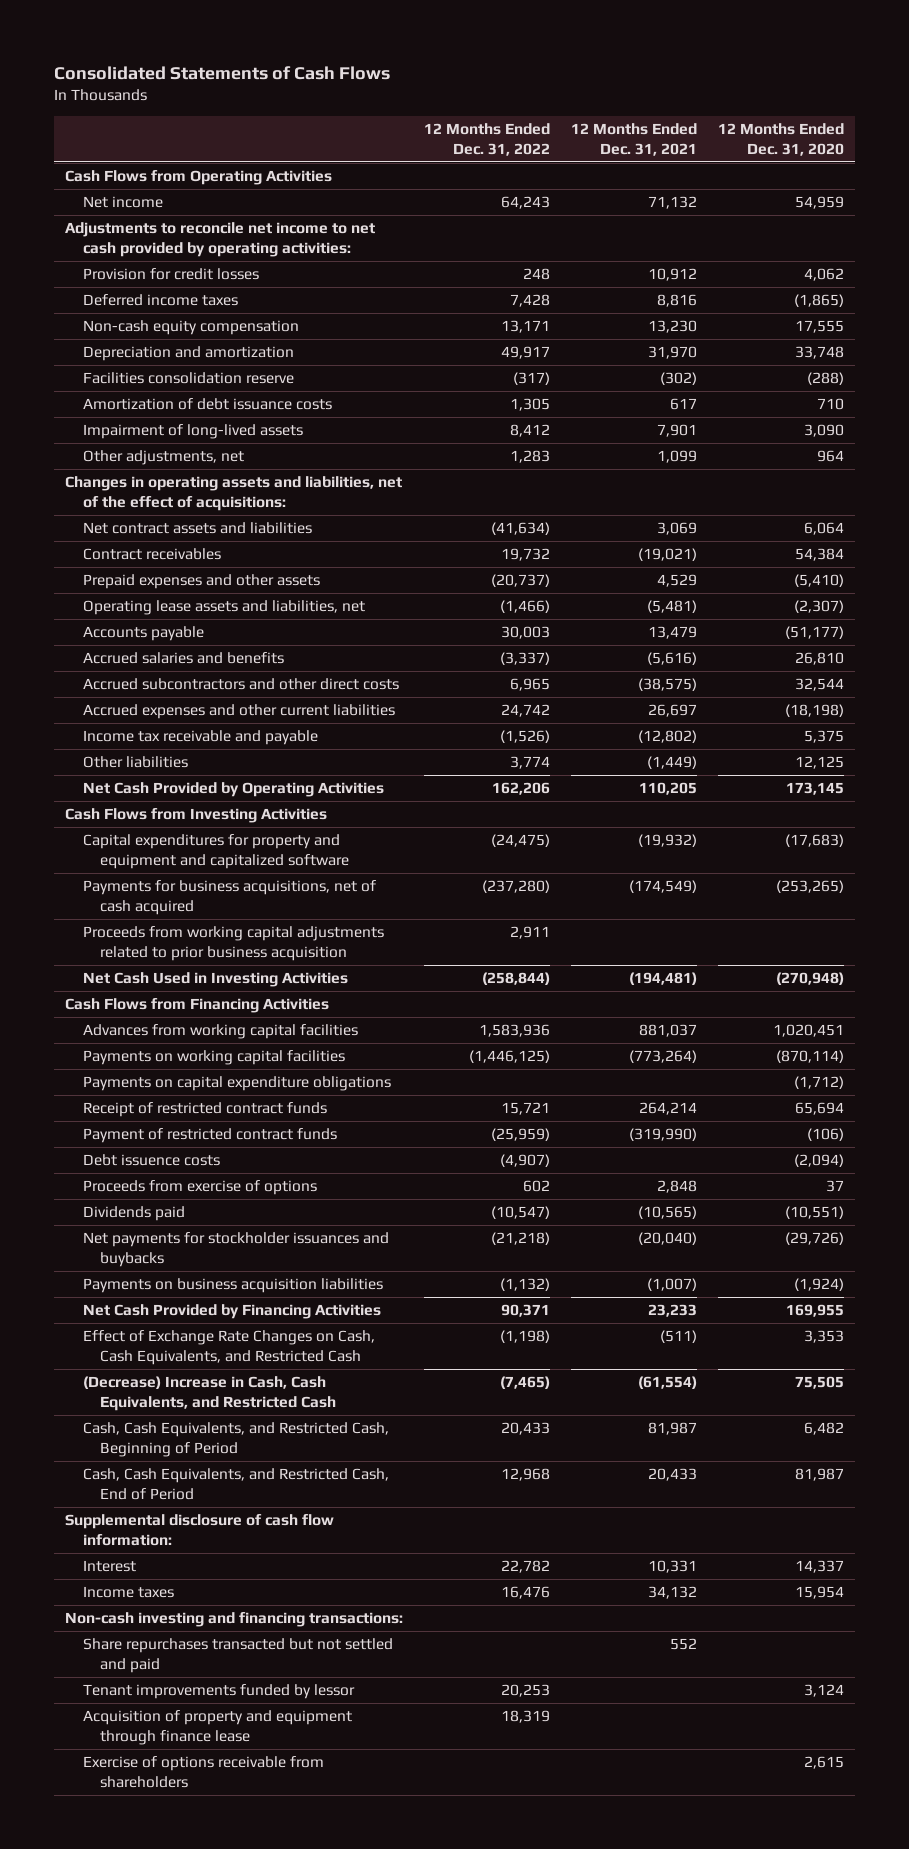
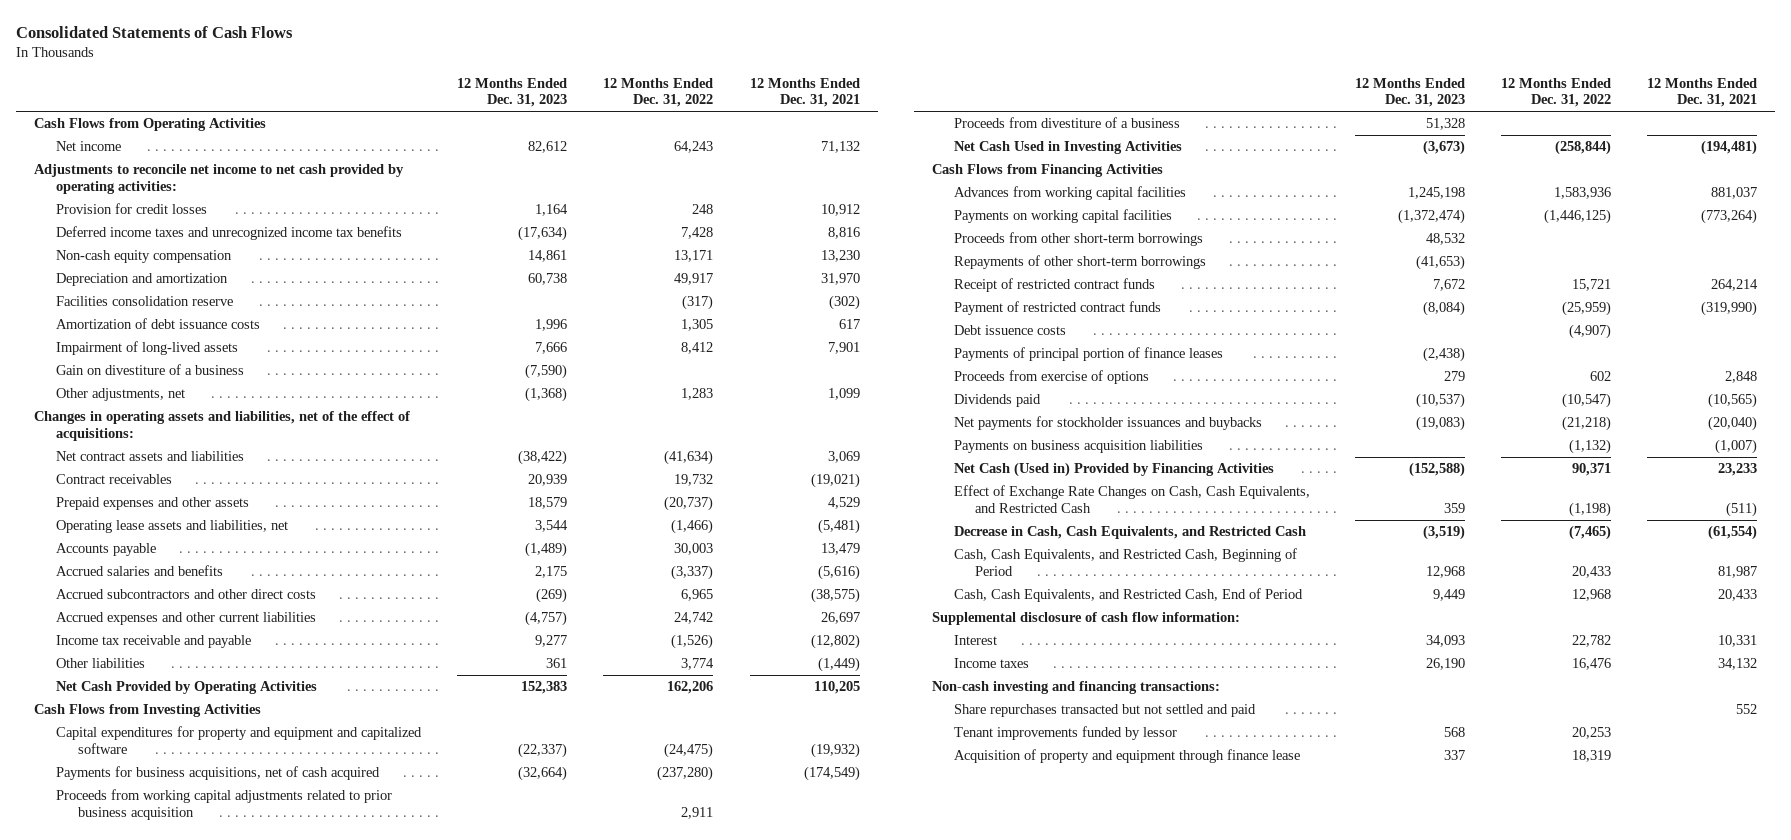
- | 12 Months Ended Dec. 31, 2022 | 12 Months Ended Dec. 31, 2021 | 12 Months Ended Dec. 31, 2020
+ | 12 Months Ended Dec. 31, 2023 | 12 Months Ended Dec. 31, 2022 | 12 Months Ended Dec. 31, 2021
- Deferred income taxes | 7,428 | 8,816 | (1,865)
+ Deferred income taxes and unrecognized income tax benefits | (17,634) | 7,428 | 8,816
+ Gain on divestiture of a business | (7,590) | |
+ Proceeds from divestiture of a business | 51,328 | |
- Payments on capital expenditure obligations | | | (1,712)
+ Proceeds from other short-term borrowings | 48,532 | |
+ Repayments of other short-term borrowings | (41,653) | |
+ Payments of principal portion of finance leases | (2,438) | |
- Net Cash Provided by Financing Activities | 90,371 | 23,233 | 169,955
+ Net Cash (Used in) Provided by Financing Activities | (152,588) | 90,371 | 23,233
- (Decrease) Increase in Cash, Cash Equivalents, and Restricted Cash | (7,465) | (61,554) | 75,505
+ Decrease in Cash, Cash Equivalents, and Restricted Cash | (3,519) | (7,465) | (61,554)
- Exercise of options receivable from shareholders | | | 2,615

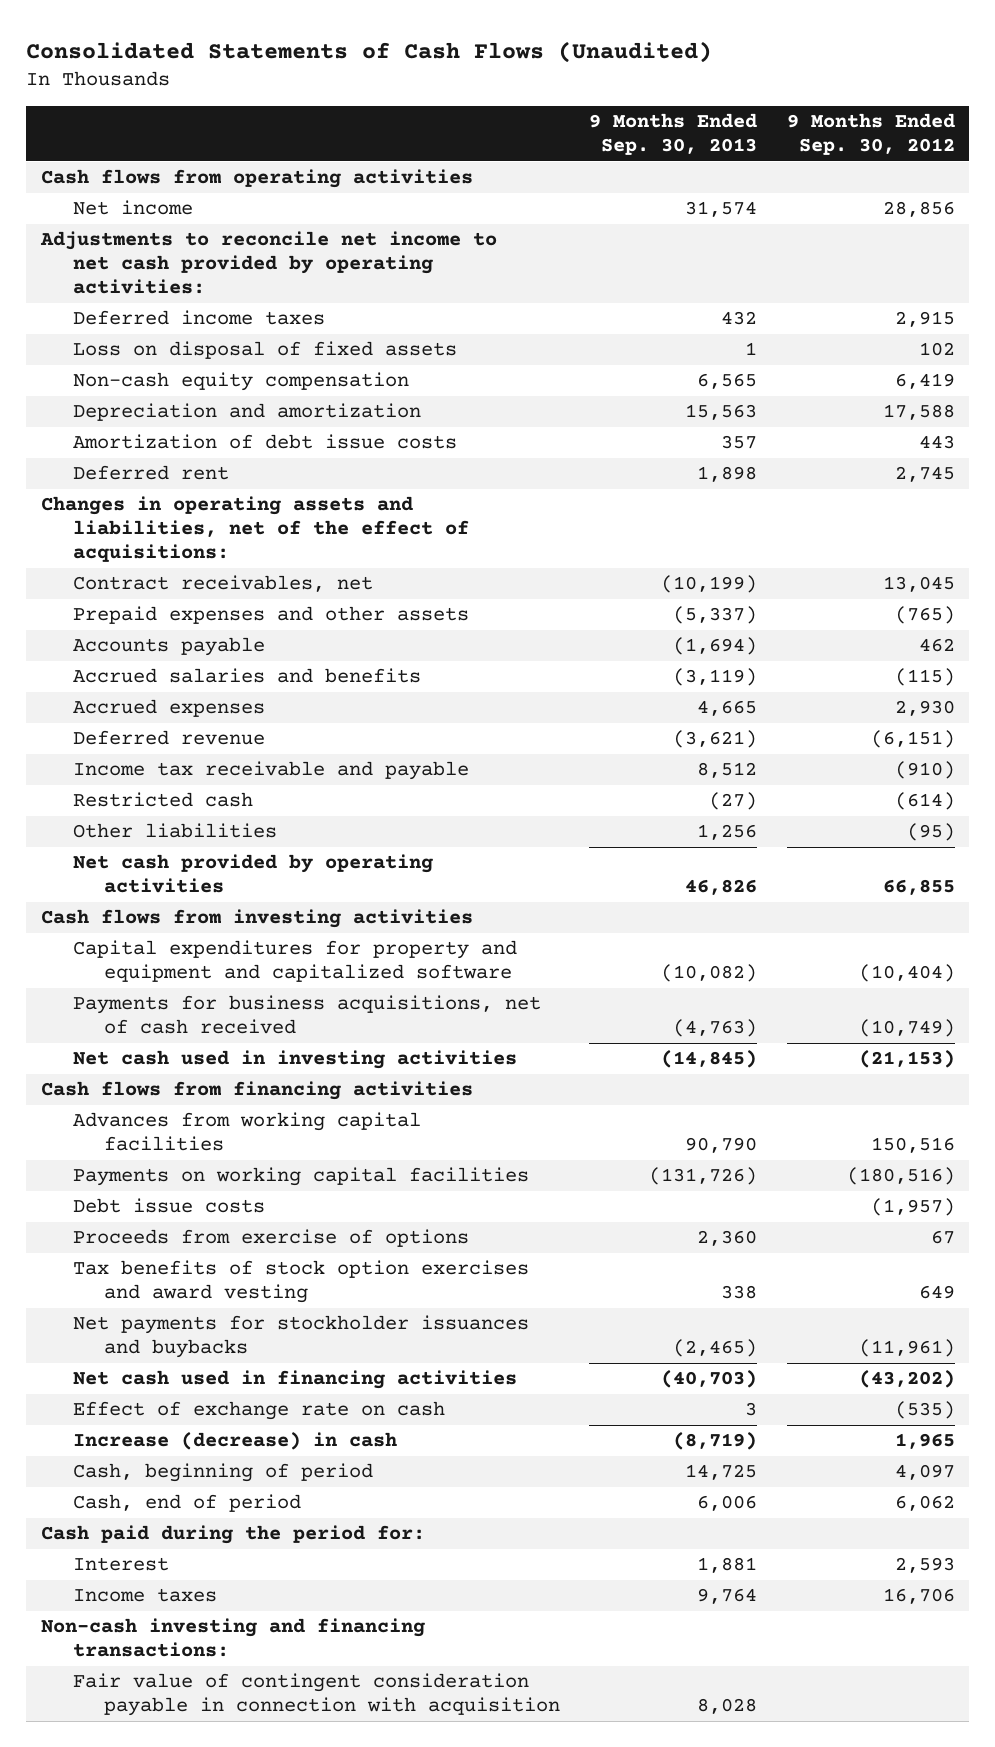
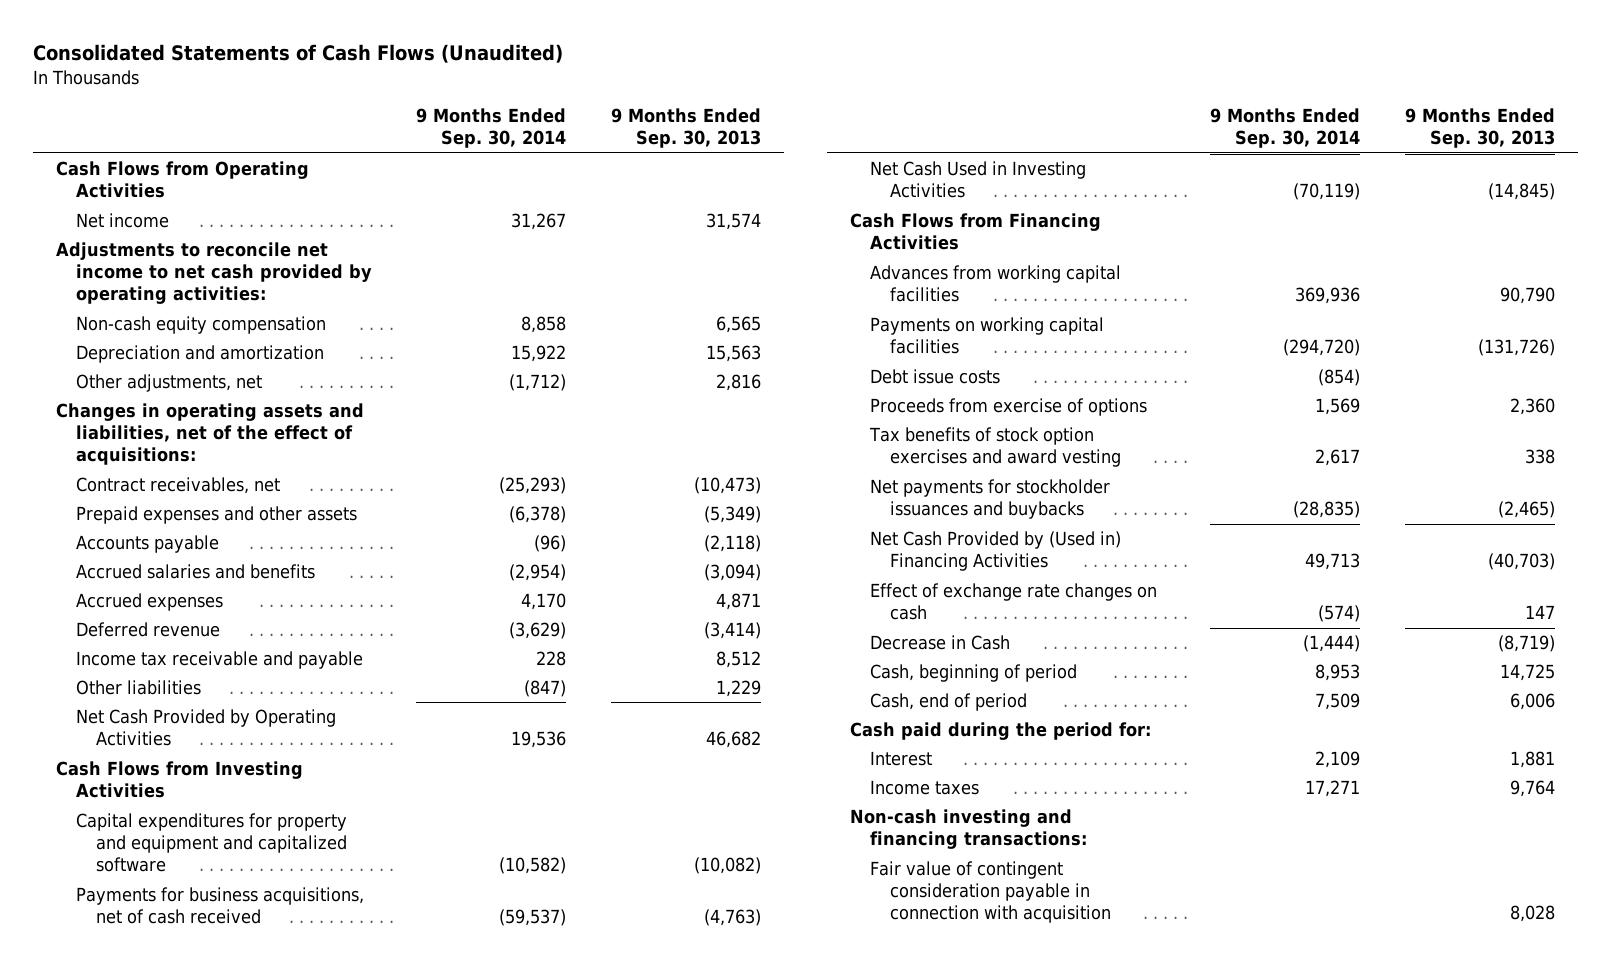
- | 9 Months Ended Sep. 30, 2013 | 9 Months Ended Sep. 30, 2012
+ | 9 Months Ended Sep. 30, 2014 | 9 Months Ended Sep. 30, 2013
- Cash flows from operating activities
+ Cash Flows from Operating Activities
- Deferred income taxes | 432 | 2,915
- Loss on disposal of fixed assets | 1 | 102
- Amortization of debt issue costs | 357 | 443
- Deferred rent | 1,898 | 2,745
+ Other adjustments, net | (1,712) | 2,816
- Contract receivables, net | (10,199) | 13,045
- Prepaid expenses and other assets | (5,337) | (765)
- Accounts payable | (1,694) | 462
- Accrued salaries and benefits | (3,119) | (115)
- Accrued expenses | 4,665 | 2,930
- Deferred revenue | (3,621) | (6,151)
+ Contract receivables, net | (25,293) | (10,473)
+ Prepaid expenses and other assets | (6,378) | (5,349)
+ Accounts payable | (96) | (2,118)
+ Accrued salaries and benefits | (2,954) | (3,094)
+ Accrued expenses | 4,170 | 4,871
+ Deferred revenue | (3,629) | (3,414)
- Restricted cash | (27) | (614)
- Other liabilities | 1,256 | (95)
- Net cash provided by operating activities | 46,826 | 66,855
- Cash flows from investing activities
+ Other liabilities | (847) | 1,229
+ Net Cash Provided by Operating Activities | 19,536 | 46,682
+ Cash Flows from Investing Activities
- Net cash used in investing activities | (14,845) | (21,153)
- Cash flows from financing activities
+ Net Cash Used in Investing Activities | (70,119) | (14,845)
+ Cash Flows from Financing Activities
- Net cash used in financing activities | (40,703) | (43,202)
- Effect of exchange rate on cash | 3 | (535)
- Increase (decrease) in cash | (8,719) | 1,965
+ Net Cash Provided by (Used in) Financing Activities | 49,713 | (40,703)
+ Effect of exchange rate changes on cash | (574) | 147
+ Decrease in Cash | (1,444) | (8,719)

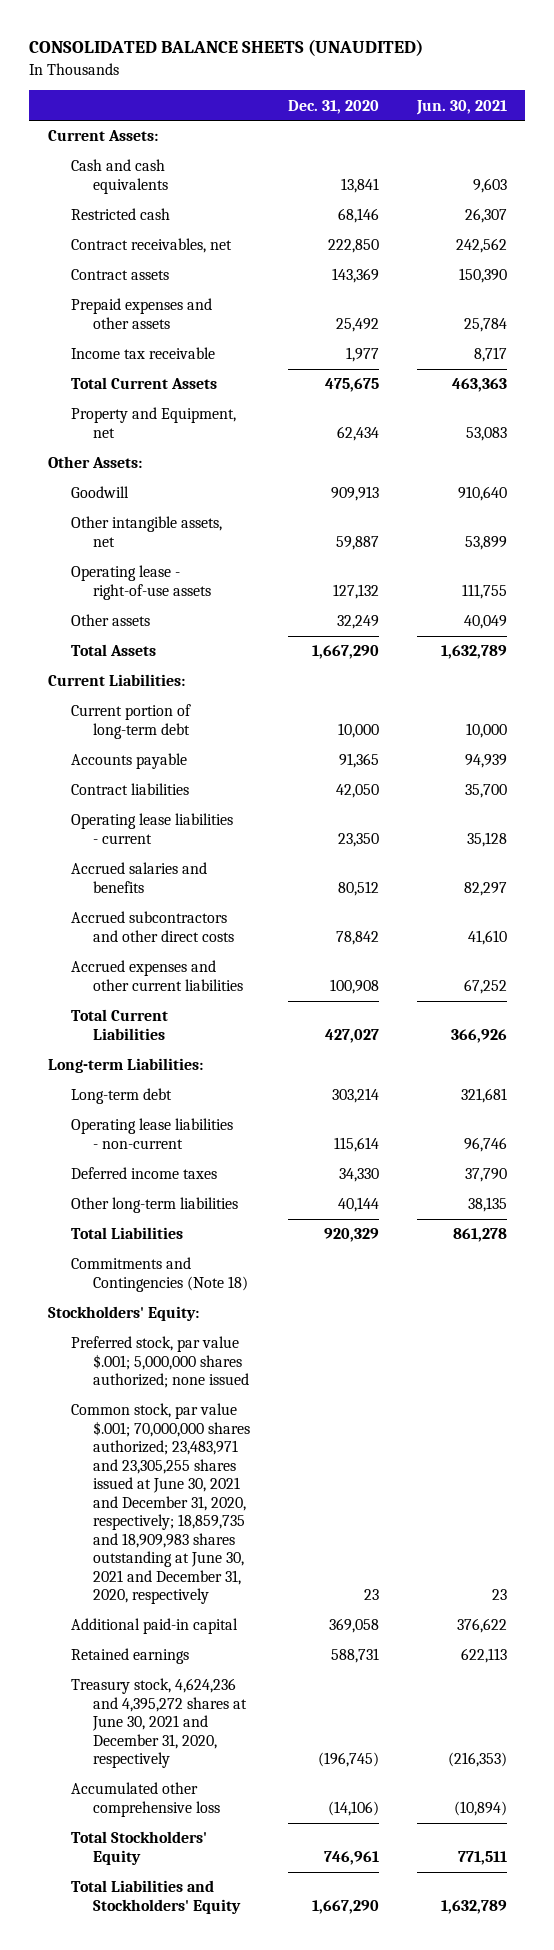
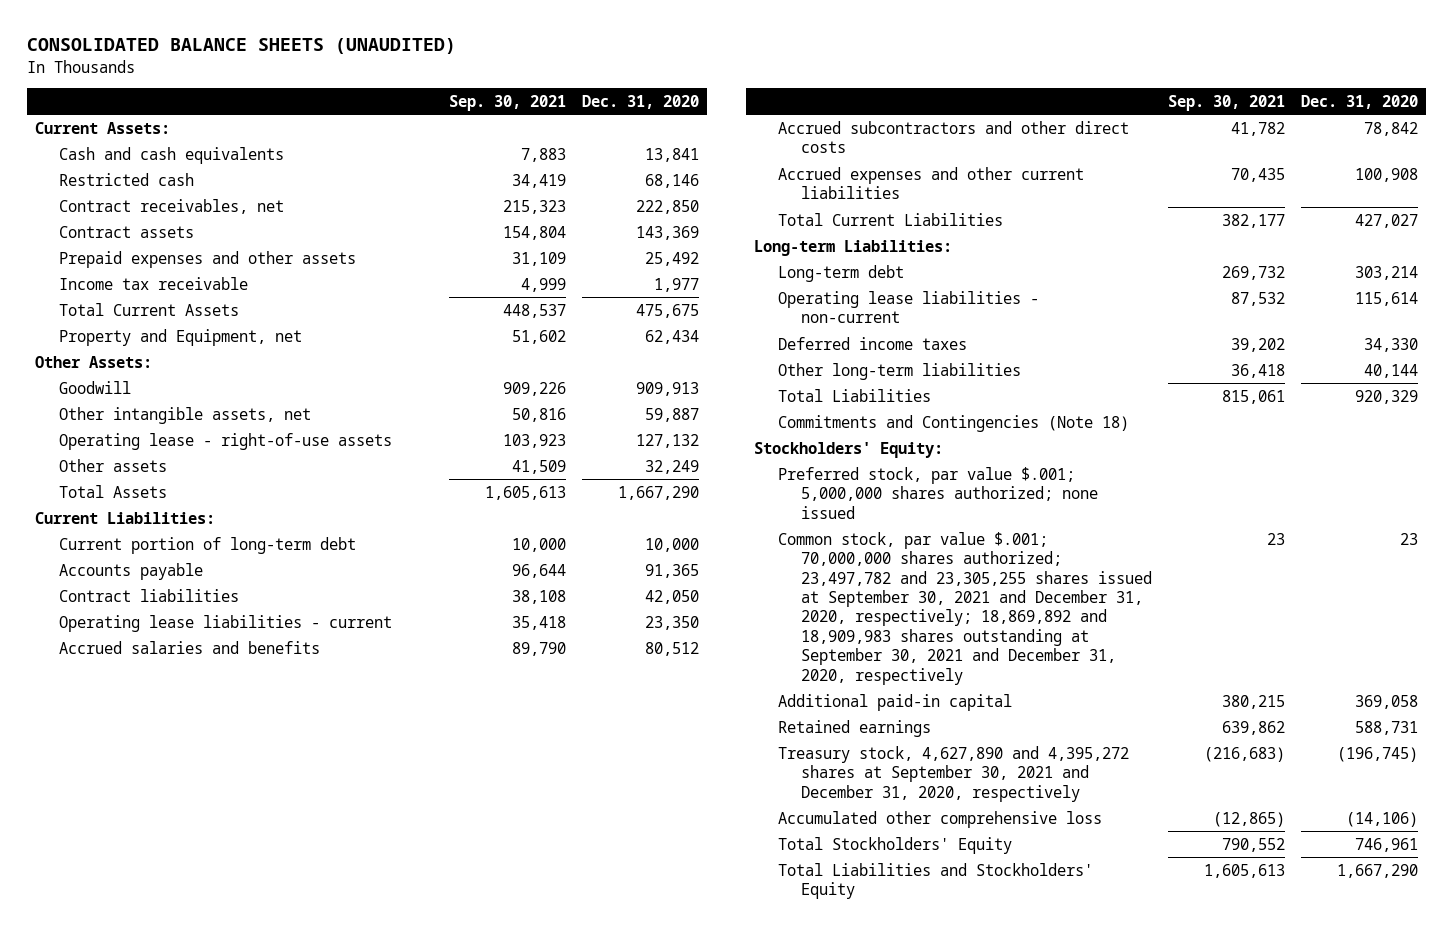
- | Dec. 31, 2020 | Jun. 30, 2021
+ | Sep. 30, 2021 | Dec. 31, 2020
- Common stock, par value $.001; 70,000,000 shares authorized; 23,483,971 and 23,305,255 shares issued at June 30, 2021 and December 31, 2020, respectively; 18,859,735 and 18,909,983 shares outstanding at June 30, 2021 and December 31, 2020, respectively | 23 | 23
+ Common stock, par value $.001; 70,000,000 shares authorized; 23,497,782 and 23,305,255 shares issued at September 30, 2021 and December 31, 2020, respectively; 18,869,892 and 18,909,983 shares outstanding at September 30, 2021 and December 31, 2020, respectively | 23 | 23
- Treasury stock, 4,624,236 and 4,395,272 shares at June 30, 2021 and December 31, 2020, respectively | (196,745) | (216,353)
+ Treasury stock, 4,627,890 and 4,395,272 shares at September 30, 2021 and December 31, 2020, respectively | (216,683) | (196,745)

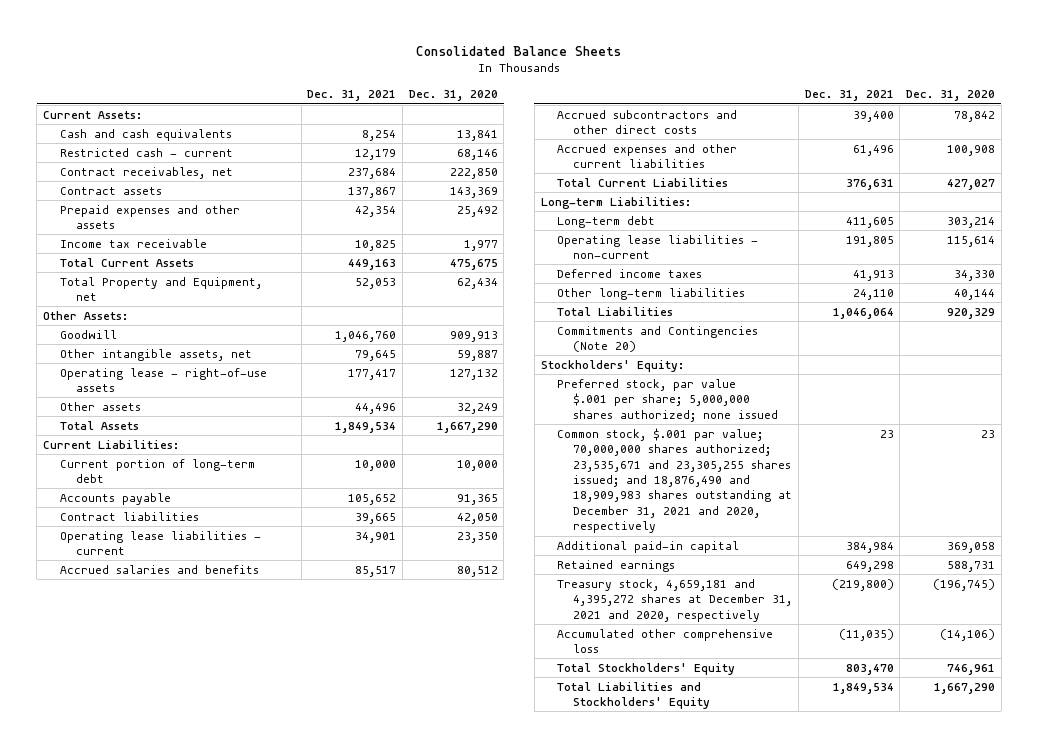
- CONSOLIDATED BALANCE SHEETS (UNAUDITED)
+ Consolidated Balance Sheets
- | Sep. 30, 2021 | Dec. 31, 2020
+ | Dec. 31, 2021 | Dec. 31, 2020
- Restricted cash | 34,419 | 68,146
+ Restricted cash - current | 12,179 | 68,146
- Property and Equipment, net | 51,602 | 62,434
+ Total Property and Equipment, net | 52,053 | 62,434
- Commitments and Contingencies (Note 18)
+ Commitments and Contingencies (Note 20)
- Preferred stock, par value $.001; 5,000,000 shares authorized; none issued
- Common stock, par value $.001; 70,000,000 shares authorized; 23,497,782 and 23,305,255 shares issued at September 30, 2021 and December 31, 2020, respectively; 18,869,892 and 18,909,983 shares outstanding at September 30, 2021 and December 31, 2020, respectively | 23 | 23
+ Preferred stock, par value $.001 per share; 5,000,000 shares authorized; none issued
+ Common stock, $.001 par value; 70,000,000 shares authorized; 23,535,671 and 23,305,255 shares issued; and 18,876,490 and 18,909,983 shares outstanding at December 31, 2021 and 2020, respectively | 23 | 23
- Treasury stock, 4,627,890 and 4,395,272 shares at September 30, 2021 and December 31, 2020, respectively | (216,683) | (196,745)
+ Treasury stock, 4,659,181 and 4,395,272 shares at December 31, 2021 and 2020, respectively | (219,800) | (196,745)

